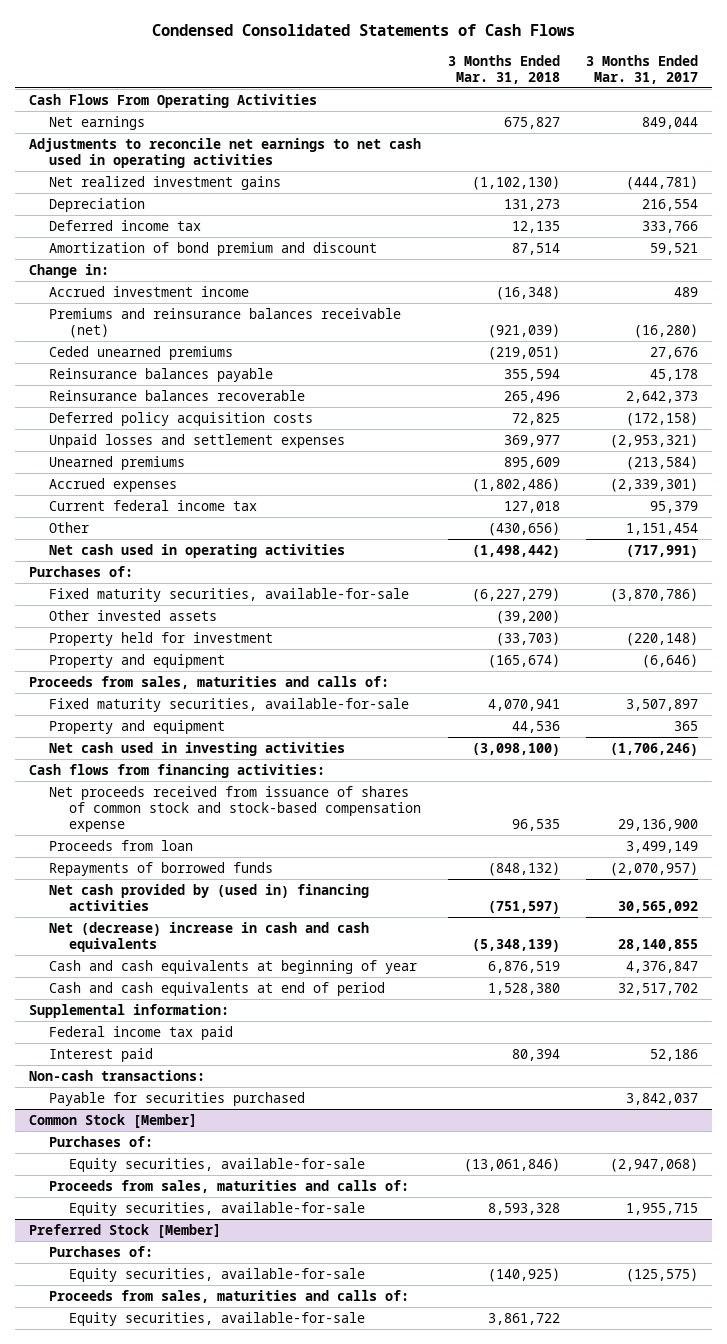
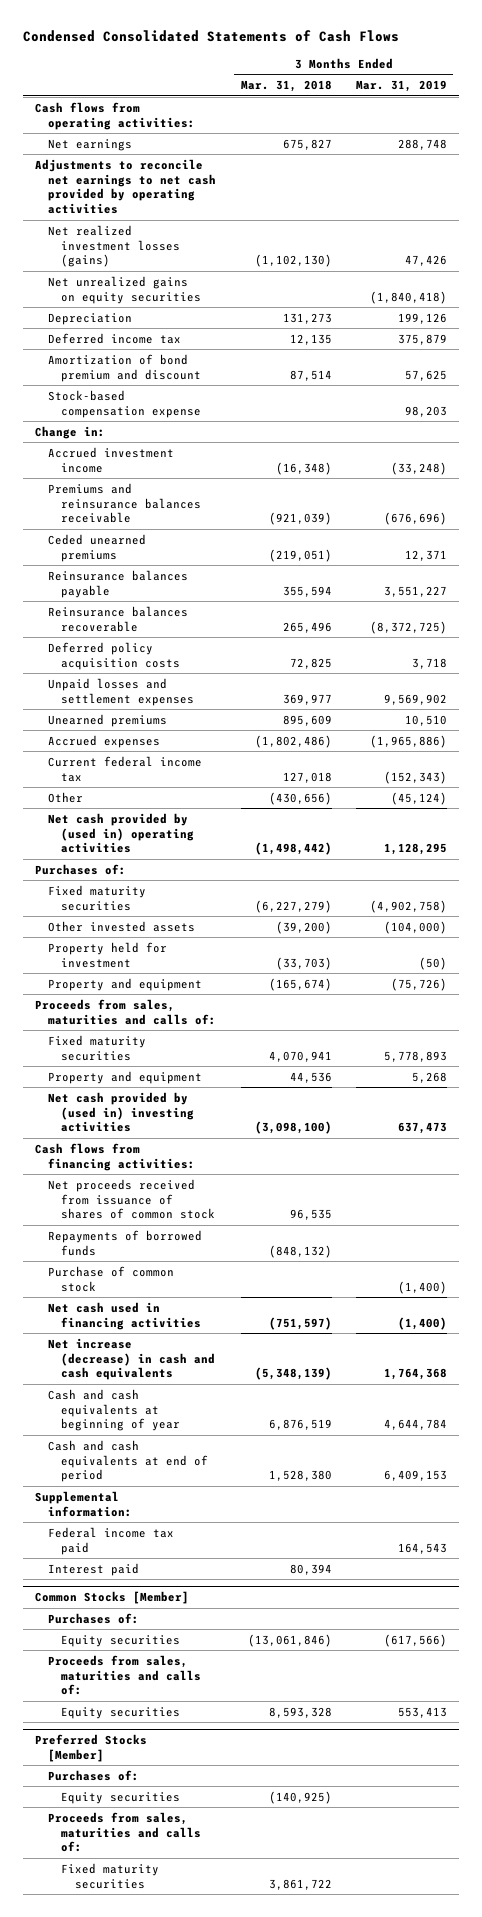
- | 3 Months Ended Mar. 31, 2018 | 3 Months Ended Mar. 31, 2017
+ | 3 Months Ended Mar. 31, 2018 | 3 Months Ended Mar. 31, 2019
- Cash Flows From Operating Activities
+ Cash flows from operating activities:
- Adjustments to reconcile net earnings to net cash used in operating activities
- Net realized investment gains | (1,102,130) | (444,781)
+ Adjustments to reconcile net earnings to net cash provided by operating activities
+ Net realized investment losses (gains) | (1,102,130) | 47,426
+ Net unrealized gains on equity securities | | (1,840,418)
+ Stock-based compensation expense | | 98,203
- Premiums and reinsurance balances receivable (net) | (921,039) | (16,280)
+ Premiums and reinsurance balances receivable | (921,039) | (676,696)
- Net cash used in operating activities | (1,498,442) | (717,991)
+ Net cash provided by (used in) operating activities | (1,498,442) | 1,128,295
- Fixed maturity securities, available-for-sale | (6,227,279) | (3,870,786)
+ Fixed maturity securities | (6,227,279) | (4,902,758)
- Fixed maturity securities, available-for-sale | 4,070,941 | 3,507,897
+ Fixed maturity securities | 4,070,941 | 5,778,893
- Net cash used in investing activities | (3,098,100) | (1,706,246)
+ Net cash provided by (used in) investing activities | (3,098,100) | 637,473
- Net proceeds received from issuance of shares of common stock and stock-based compensation expense | 96,535 | 29,136,900
- Proceeds from loan | | 3,499,149
+ Net proceeds received from issuance of shares of common stock | 96,535 |
- Net cash provided by (used in) financing activities | (751,597) | 30,565,092
- Net (decrease) increase in cash and cash equivalents | (5,348,139) | 28,140,855
+ Purchase of common stock | | (1,400)
+ Net cash used in financing activities | (751,597) | (1,400)
+ Net increase (decrease) in cash and cash equivalents | (5,348,139) | 1,764,368
- Non-cash transactions:
- Payable for securities purchased | | 3,842,037
- Common Stock [Member]
+ Common Stocks [Member]
- Equity securities, available-for-sale | (13,061,846) | (2,947,068)
+ Equity securities | (13,061,846) | (617,566)
- Equity securities, available-for-sale | 8,593,328 | 1,955,715
- Preferred Stock [Member]
+ Equity securities | 8,593,328 | 553,413
+ Preferred Stocks [Member]
- Equity securities, available-for-sale | (140,925) | (125,575)
+ Equity securities | (140,925) |
- Equity securities, available-for-sale | 3,861,722 |
+ Fixed maturity securities | 3,861,722 |

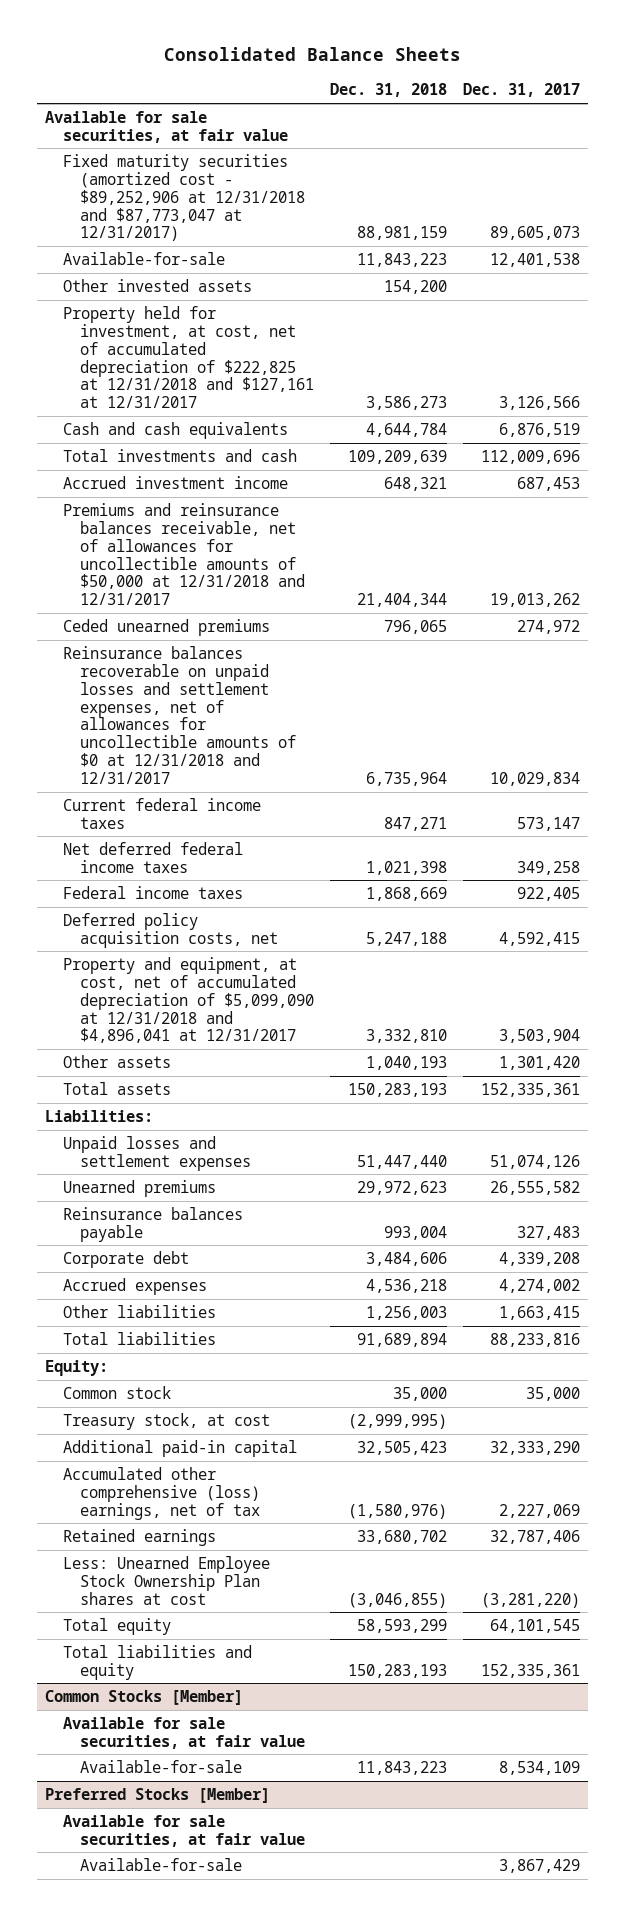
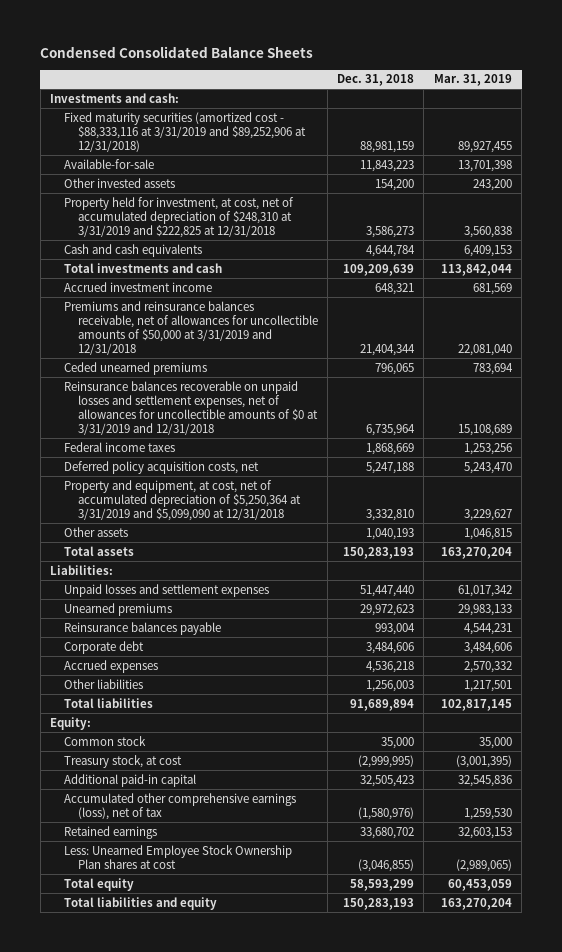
- Consolidated Balance Sheets
+ Condensed Consolidated Balance Sheets
- | Dec. 31, 2018 | Dec. 31, 2017
+ | Dec. 31, 2018 | Mar. 31, 2019
- Available for sale securities, at fair value
- Fixed maturity securities (amortized cost - $89,252,906 at 12/31/2018 and $87,773,047 at 12/31/2017) | 88,981,159 | 89,605,073
+ Investments and cash:
+ Fixed maturity securities (amortized cost - $88,333,116 at 3/31/2019 and $89,252,906 at 12/31/2018) | 88,981,159 | 89,927,455
- Property held for investment, at cost, net of accumulated depreciation of $222,825 at 12/31/2018 and $127,161 at 12/31/2017 | 3,586,273 | 3,126,566
+ Property held for investment, at cost, net of accumulated depreciation of $248,310 at 3/31/2019 and $222,825 at 12/31/2018 | 3,586,273 | 3,560,838
- Premiums and reinsurance balances receivable, net of allowances for uncollectible amounts of $50,000 at 12/31/2018 and 12/31/2017 | 21,404,344 | 19,013,262
+ Premiums and reinsurance balances receivable, net of allowances for uncollectible amounts of $50,000 at 3/31/2019 and 12/31/2018 | 21,404,344 | 22,081,040
- Reinsurance balances recoverable on unpaid losses and settlement expenses, net of allowances for uncollectible amounts of $0 at 12/31/2018 and 12/31/2017 | 6,735,964 | 10,029,834
- Current federal income taxes | 847,271 | 573,147
- Net deferred federal income taxes | 1,021,398 | 349,258
+ Reinsurance balances recoverable on unpaid losses and settlement expenses, net of allowances for uncollectible amounts of $0 at 3/31/2019 and 12/31/2018 | 6,735,964 | 15,108,689
- Property and equipment, at cost, net of accumulated depreciation of $5,099,090 at 12/31/2018 and $4,896,041 at 12/31/2017 | 3,332,810 | 3,503,904
+ Property and equipment, at cost, net of accumulated depreciation of $5,250,364 at 3/31/2019 and $5,099,090 at 12/31/2018 | 3,332,810 | 3,229,627
- Accumulated other comprehensive (loss) earnings, net of tax | (1,580,976) | 2,227,069
+ Accumulated other comprehensive earnings (loss), net of tax | (1,580,976) | 1,259,530
- Common Stocks [Member]
- Available for sale securities, at fair value
- Available-for-sale | 11,843,223 | 8,534,109
- Preferred Stocks [Member]
- Available for sale securities, at fair value
- Available-for-sale | | 3,867,429

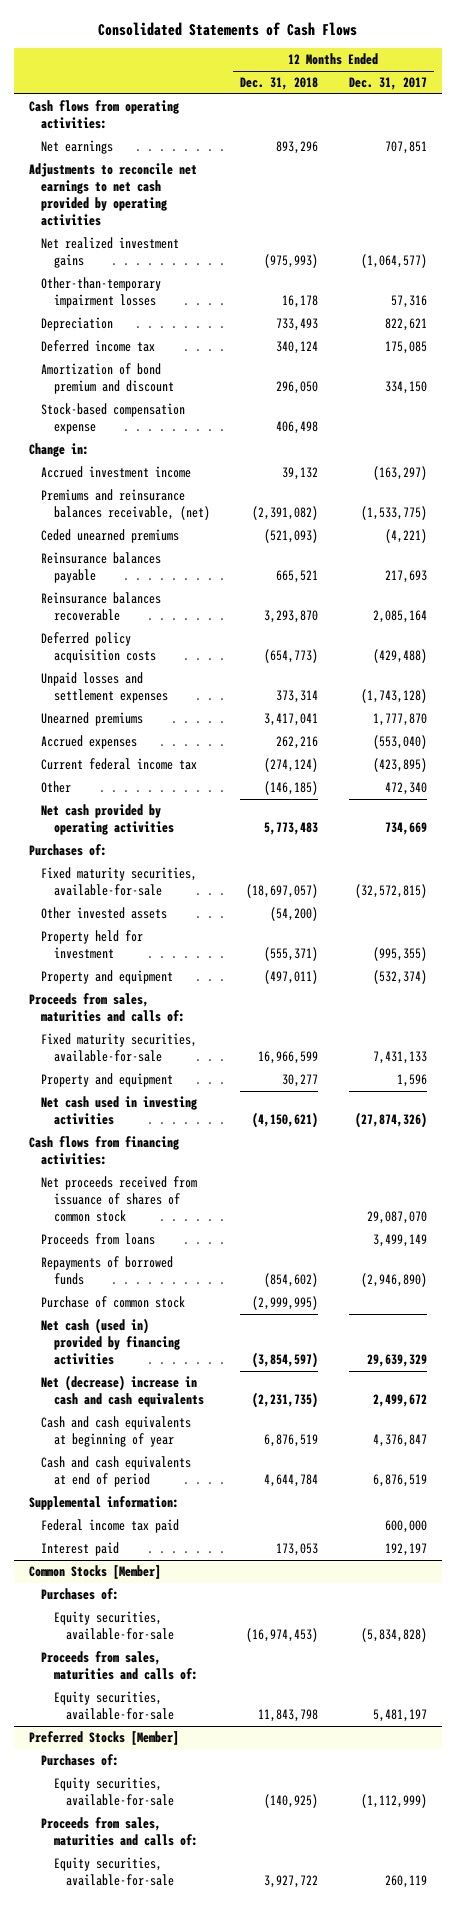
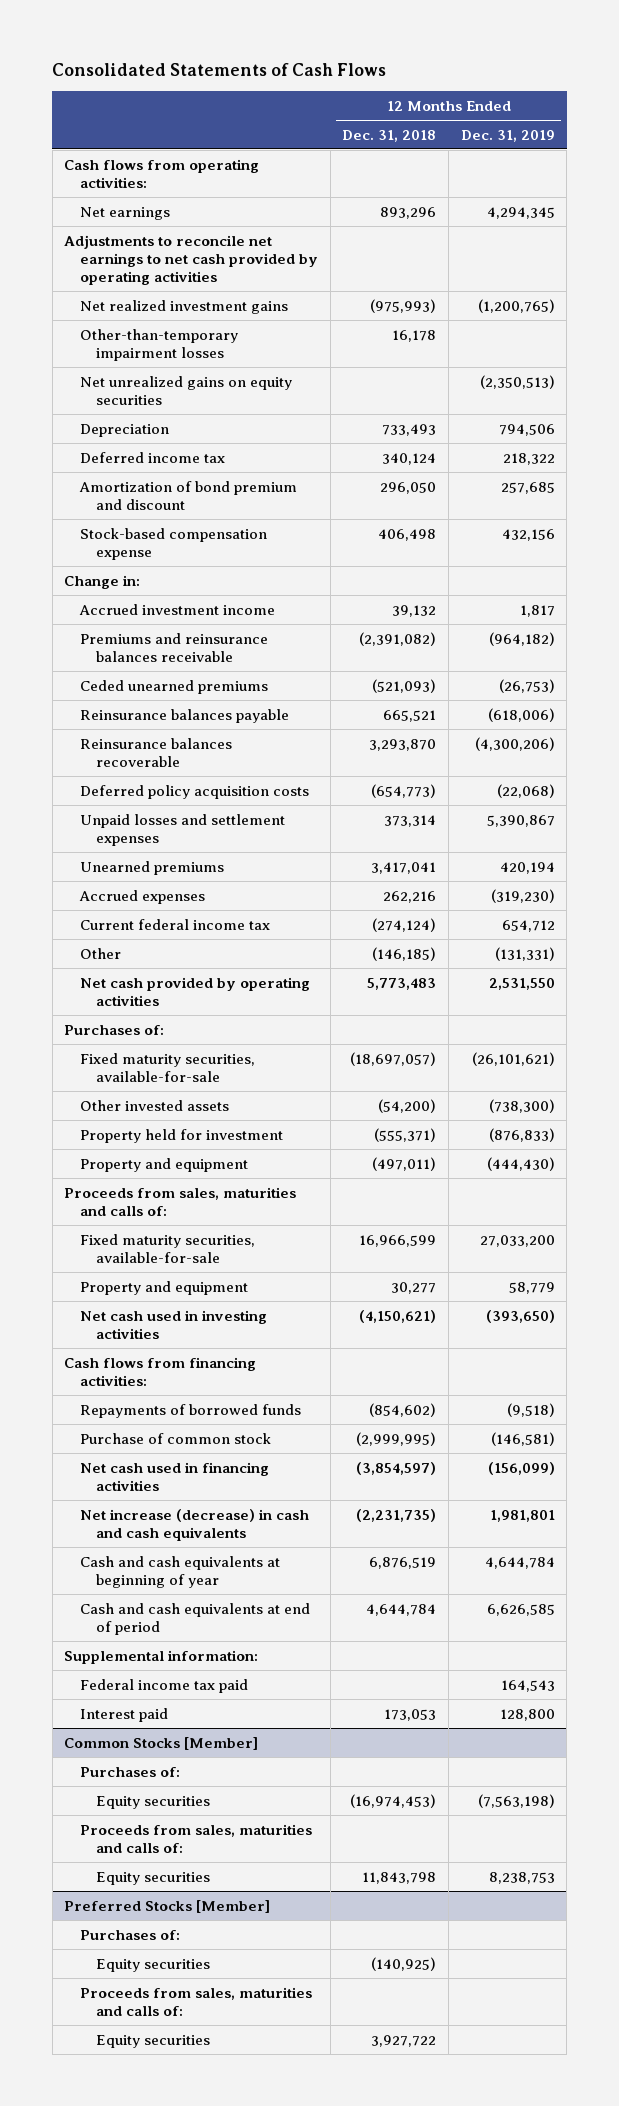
- | 12 Months Ended Dec. 31, 2018 | 12 Months Ended Dec. 31, 2017
+ | 12 Months Ended Dec. 31, 2018 | 12 Months Ended Dec. 31, 2019
+ Net unrealized gains on equity securities | | (2,350,513)
- Premiums and reinsurance balances receivable, (net) | (2,391,082) | (1,533,775)
+ Premiums and reinsurance balances receivable | (2,391,082) | (964,182)
- Net proceeds received from issuance of shares of common stock | | 29,087,070
- Proceeds from loans | | 3,499,149
- Net cash (used in) provided by financing activities | (3,854,597) | 29,639,329
- Net (decrease) increase in cash and cash equivalents | (2,231,735) | 2,499,672
+ Net cash used in financing activities | (3,854,597) | (156,099)
+ Net increase (decrease) in cash and cash equivalents | (2,231,735) | 1,981,801
@ Common Stocks [Member]
- Equity securities, available-for-sale | (16,974,453) | (5,834,828)
+ Equity securities | (16,974,453) | (7,563,198)
- Equity securities, available-for-sale | 11,843,798 | 5,481,197
+ Equity securities | 11,843,798 | 8,238,753
@ Preferred Stocks [Member]
- Equity securities, available-for-sale | (140,925) | (1,112,999)
+ Equity securities | (140,925) |
- Equity securities, available-for-sale | 3,927,722 | 260,119
+ Equity securities | 3,927,722 |

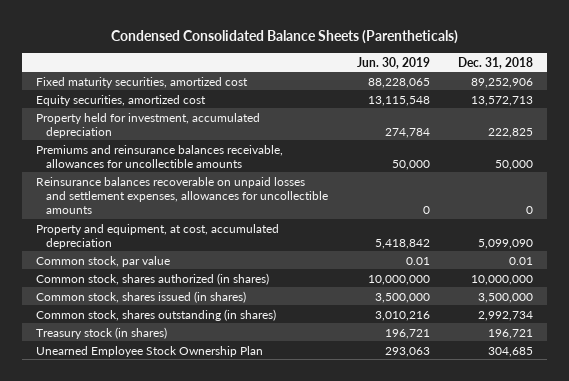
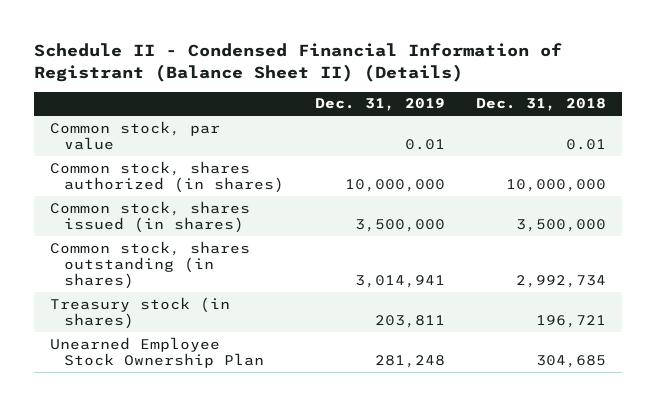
- Condensed Consolidated Balance Sheets (Parentheticals)
+ Schedule II - Condensed Financial Information of Registrant (Balance Sheet II) (Details)
- | Jun. 30, 2019 | Dec. 31, 2018
+ | Dec. 31, 2019 | Dec. 31, 2018
- Fixed maturity securities, amortized cost | 88,228,065 | 89,252,906
- Equity securities, amortized cost | 13,115,548 | 13,572,713
- Property held for investment, accumulated depreciation | 274,784 | 222,825
- Premiums and reinsurance balances receivable, allowances for uncollectible amounts | 50,000 | 50,000
- Reinsurance balances recoverable on unpaid losses and settlement expenses, allowances for uncollectible amounts | 0 | 0
- Property and equipment, at cost, accumulated depreciation | 5,418,842 | 5,099,090

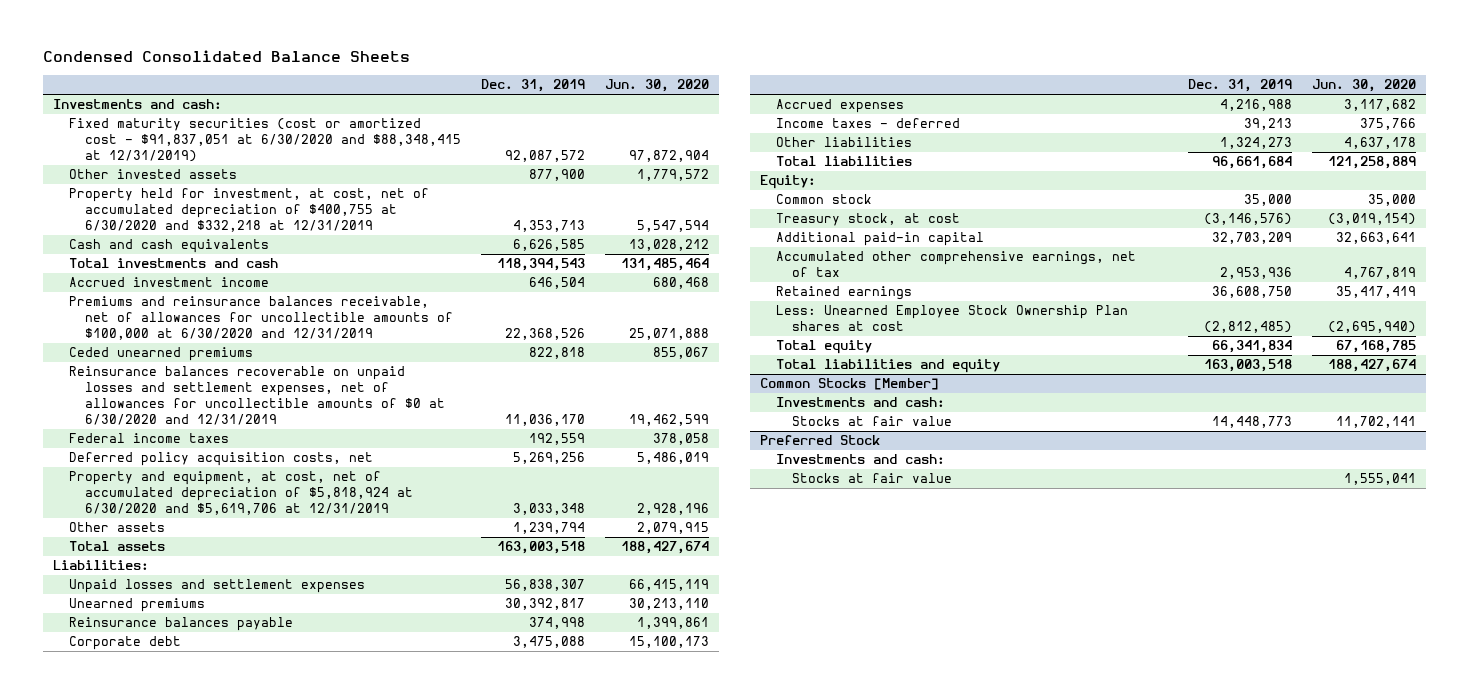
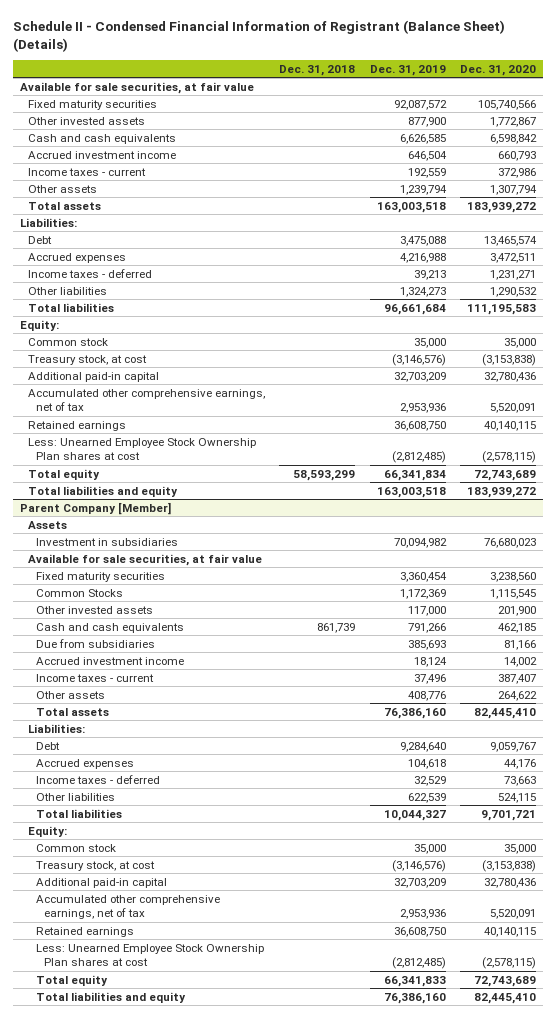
- Condensed Consolidated Balance Sheets
+ Schedule II - Condensed Financial Information of Registrant (Balance Sheet) (Details)
- | Dec. 31, 2019 | Jun. 30, 2020
+ | Dec. 31, 2018 | Dec. 31, 2019 | Dec. 31, 2020
- Investments and cash:
- Fixed maturity securities (cost or amortized cost - $91,837,051 at 6/30/2020 and $88,348,415 at 12/31/2019) | 92,087,572 | 97,872,904
+ Available for sale securities, at fair value
+ Fixed maturity securities | | 92,087,572 | 105,740,566
- Property held for investment, at cost, net of accumulated depreciation of $400,755 at 6/30/2020 and $332,218 at 12/31/2019 | 4,353,713 | 5,547,594
- Total investments and cash | 118,394,543 | 131,485,464
- Premiums and reinsurance balances receivable, net of allowances for uncollectible amounts of $100,000 at 6/30/2020 and 12/31/2019 | 22,368,526 | 25,071,888
- Ceded unearned premiums | 822,818 | 855,067
- Reinsurance balances recoverable on unpaid losses and settlement expenses, net of allowances for uncollectible amounts of $0 at 6/30/2020 and 12/31/2019 | 11,036,170 | 19,462,599
- Federal income taxes | 192,559 | 378,058
- Deferred policy acquisition costs, net | 5,269,256 | 5,486,019
- Property and equipment, at cost, net of accumulated depreciation of $5,818,924 at 6/30/2020 and $5,619,706 at 12/31/2019 | 3,033,348 | 2,928,196
+ Income taxes - current | | 192,559 | 372,986
- Unpaid losses and settlement expenses | 56,838,307 | 66,415,119
- Unearned premiums | 30,392,817 | 30,213,110
- Reinsurance balances payable | 374,998 | 1,399,861
- Corporate debt | 3,475,088 | 15,100,173
+ Debt | | 3,475,088 | 13,465,574
- Common Stocks [Member]
- Investments and cash:
- Stocks at fair value | 14,448,773 | 11,702,141
- Preferred Stock
- Investments and cash:
- Stocks at fair value | | 1,555,041
+ Parent Company [Member]
+ Assets
+ Investment in subsidiaries | | 70,094,982 | 76,680,023
+ Available for sale securities, at fair value
+ Fixed maturity securities | | 3,360,454 | 3,238,560
+ Common Stocks | | 1,172,369 | 1,115,545
+ Other invested assets | | 117,000 | 201,900
+ Cash and cash equivalents | 861,739 | 791,266 | 462,185
+ Due from subsidiaries | | 385,693 | 81,166
+ Accrued investment income | | 18,124 | 14,002
+ Income taxes - current | | 37,496 | 387,407
+ Other assets | | 408,776 | 264,622
+ Total assets | | 76,386,160 | 82,445,410
+ Liabilities:
+ Debt | | 9,284,640 | 9,059,767
+ Accrued expenses | | 104,618 | 44,176
+ Income taxes - deferred | | 32,529 | 73,663
+ Other liabilities | | 622,539 | 524,115
+ Total liabilities | | 10,044,327 | 9,701,721
+ Equity:
+ Common stock | | 35,000 | 35,000
+ Treasury stock, at cost | | (3,146,576) | (3,153,838)
+ Additional paid-in capital | | 32,703,209 | 32,780,436
+ Accumulated other comprehensive earnings, net of tax | | 2,953,936 | 5,520,091
+ Retained earnings | | 36,608,750 | 40,140,115
+ Less: Unearned Employee Stock Ownership Plan shares at cost | | (2,812,485) | (2,578,115)
+ Total equity | | 66,341,833 | 72,743,689
+ Total liabilities and equity | | 76,386,160 | 82,445,410

